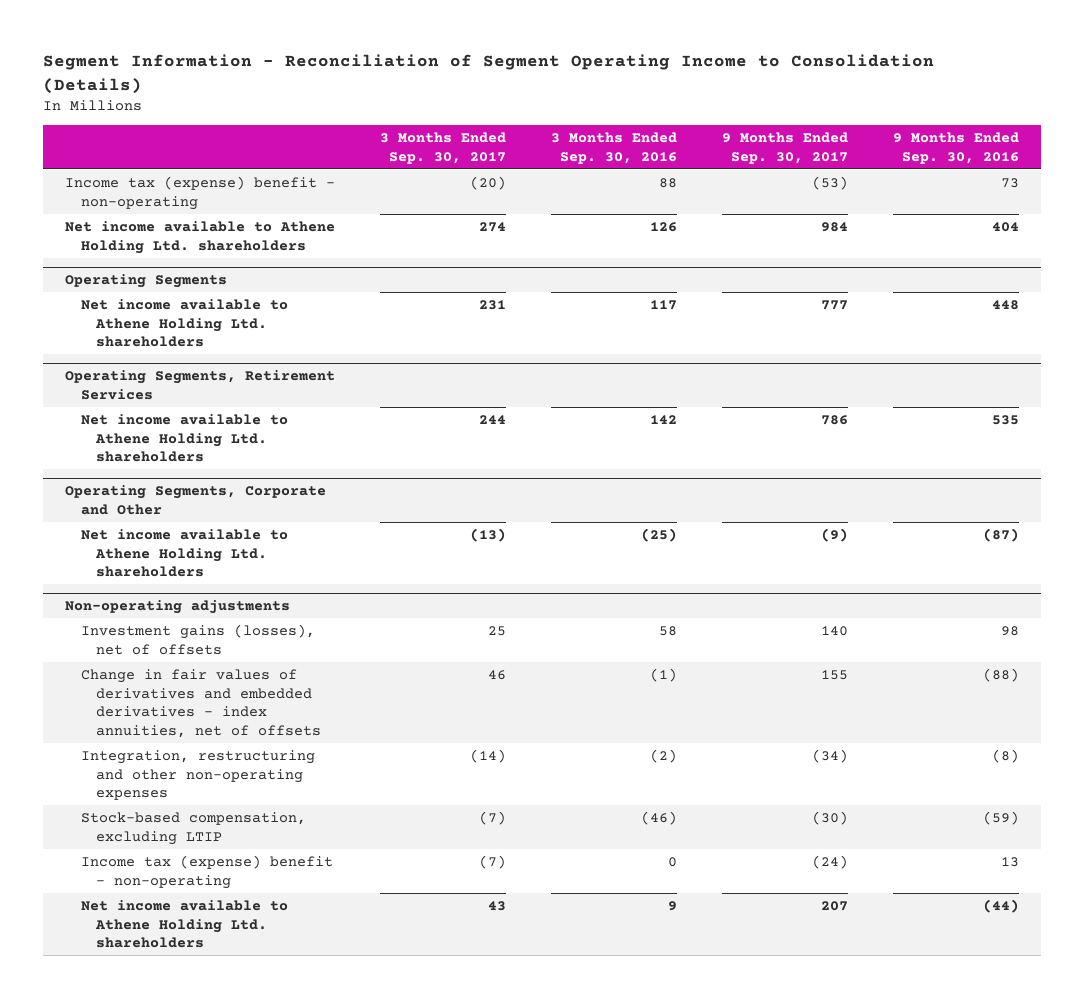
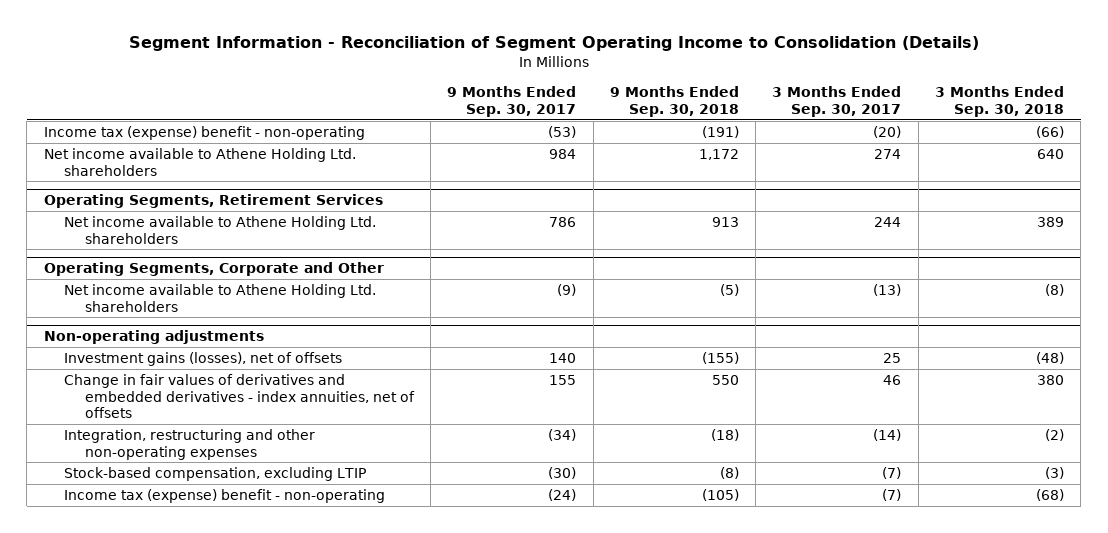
- | 3 Months Ended Sep. 30, 2017 | 3 Months Ended Sep. 30, 2016 | 9 Months Ended Sep. 30, 2017 | 9 Months Ended Sep. 30, 2016
+ | 9 Months Ended Sep. 30, 2017 | 9 Months Ended Sep. 30, 2018 | 3 Months Ended Sep. 30, 2017 | 3 Months Ended Sep. 30, 2018
- Operating Segments
- Net income available to Athene Holding Ltd. shareholders | 231 | 117 | 777 | 448
@ Non-operating adjustments
- Net income available to Athene Holding Ltd. shareholders | 43 | 9 | 207 | (44)

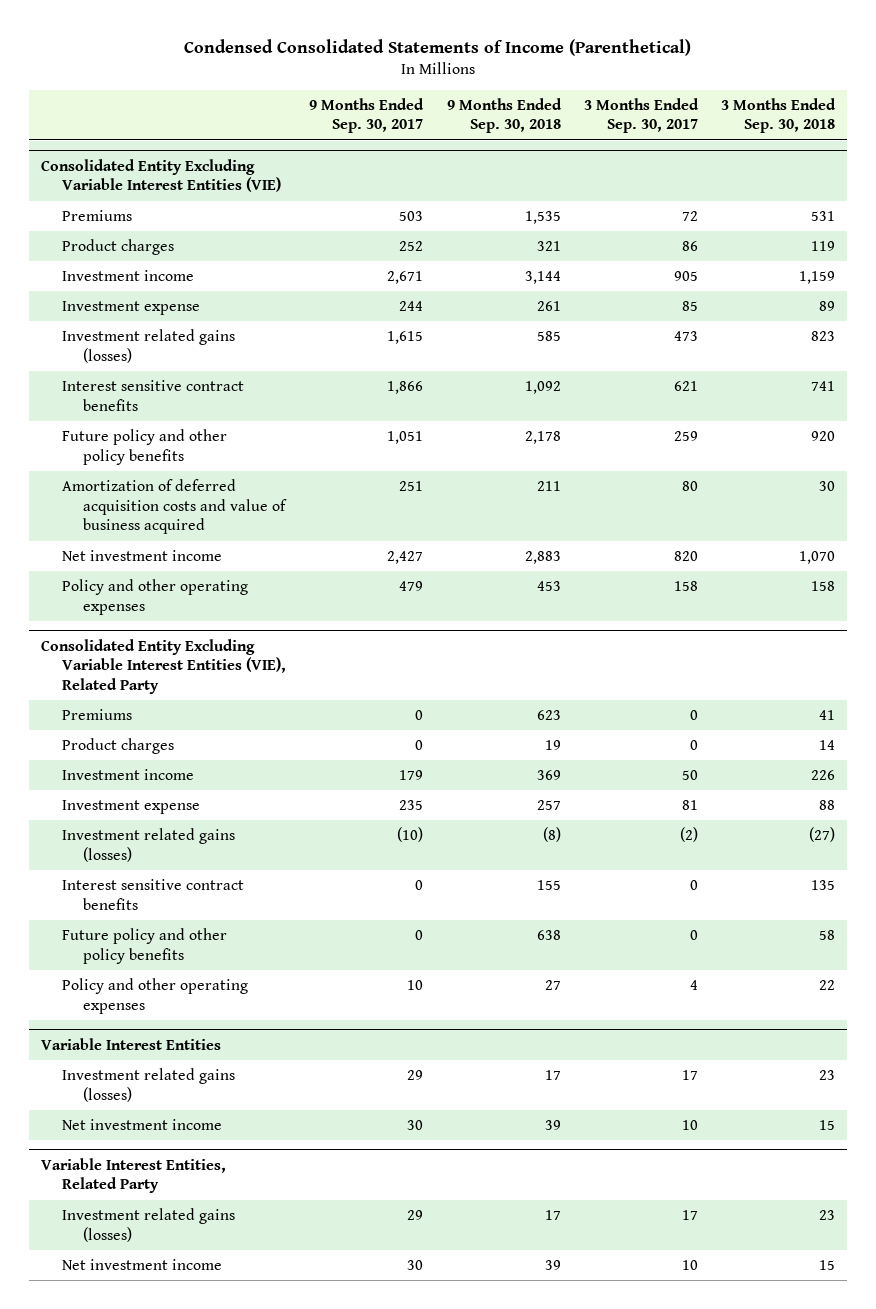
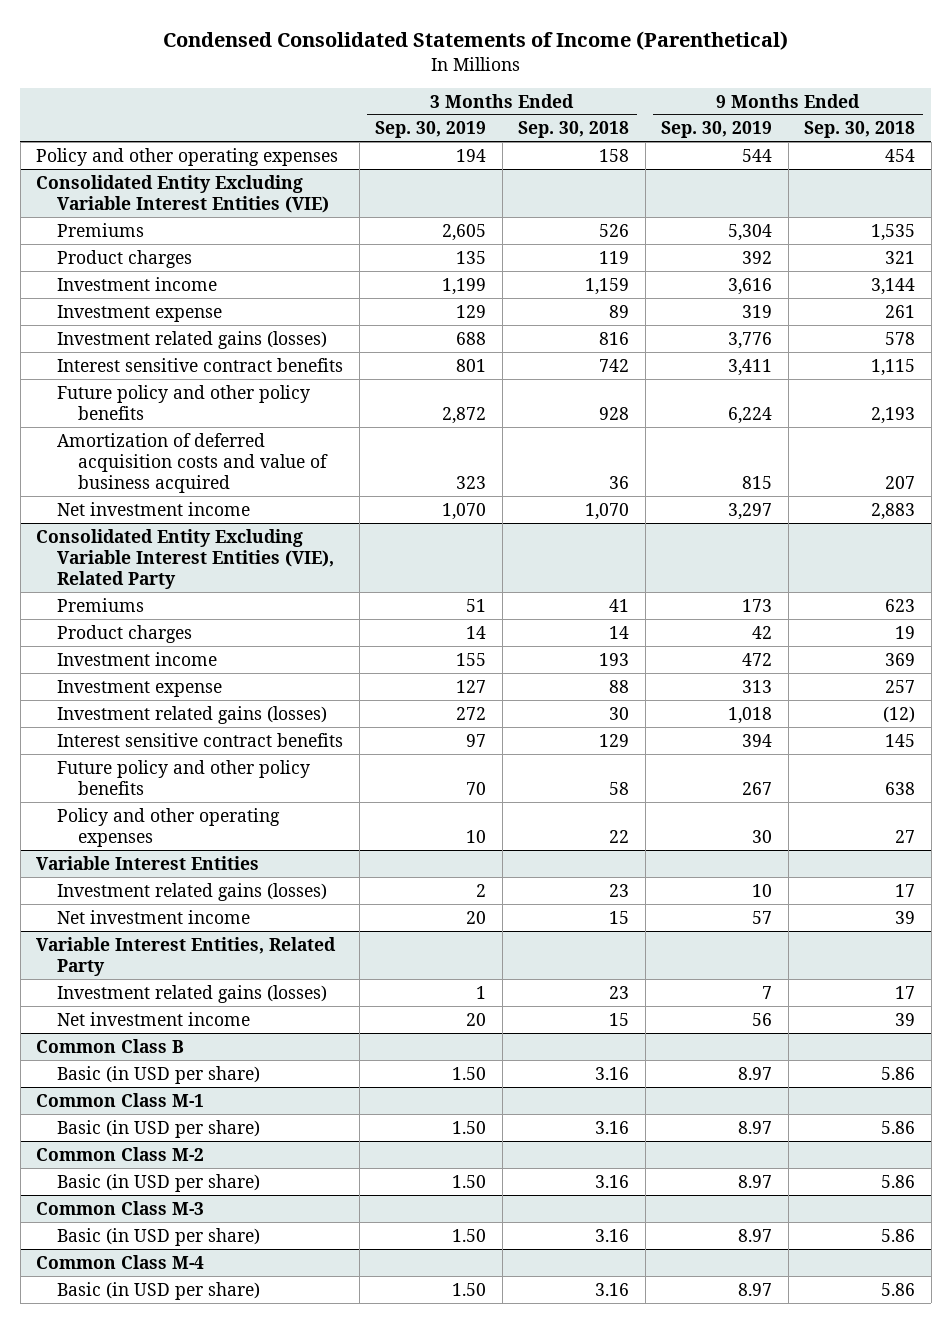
- | 9 Months Ended Sep. 30, 2017 | 9 Months Ended Sep. 30, 2018 | 3 Months Ended Sep. 30, 2017 | 3 Months Ended Sep. 30, 2018
+ | 3 Months Ended Sep. 30, 2019 | 3 Months Ended Sep. 30, 2018 | 9 Months Ended Sep. 30, 2019 | 9 Months Ended Sep. 30, 2018
+ Policy and other operating expenses | 194 | 158 | 544 | 454
@ Consolidated Entity Excluding Variable Interest Entities (VIE)
- Premiums | 503 | 1,535 | 72 | 531
+ Premiums | 2,605 | 526 | 5,304 | 1,535
- Investment related gains (losses) | 1,615 | 585 | 473 | 823
- Interest sensitive contract benefits | 1,866 | 1,092 | 621 | 741
- Future policy and other policy benefits | 1,051 | 2,178 | 259 | 920
- Amortization of deferred acquisition costs and value of business acquired | 251 | 211 | 80 | 30
+ Investment related gains (losses) | 688 | 816 | 3,776 | 578
+ Interest sensitive contract benefits | 801 | 742 | 3,411 | 1,115
+ Future policy and other policy benefits | 2,872 | 928 | 6,224 | 2,193
+ Amortization of deferred acquisition costs and value of business acquired | 323 | 36 | 815 | 207
- Policy and other operating expenses | 479 | 453 | 158 | 158
@ Consolidated Entity Excluding Variable Interest Entities (VIE), Related Party
- Investment income | 179 | 369 | 50 | 226
+ Investment income | 155 | 193 | 472 | 369
- Investment related gains (losses) | (10) | (8) | (2) | (27)
- Interest sensitive contract benefits | 0 | 155 | 0 | 135
+ Investment related gains (losses) | 272 | 30 | 1,018 | (12)
+ Interest sensitive contract benefits | 97 | 129 | 394 | 145
+ Common Class B
+ Basic (in USD per share) | 1.50 | 3.16 | 8.97 | 5.86
+ Common Class M-1
+ Basic (in USD per share) | 1.50 | 3.16 | 8.97 | 5.86
+ Common Class M-2
+ Basic (in USD per share) | 1.50 | 3.16 | 8.97 | 5.86
+ Common Class M-3
+ Basic (in USD per share) | 1.50 | 3.16 | 8.97 | 5.86
+ Common Class M-4
+ Basic (in USD per share) | 1.50 | 3.16 | 8.97 | 5.86

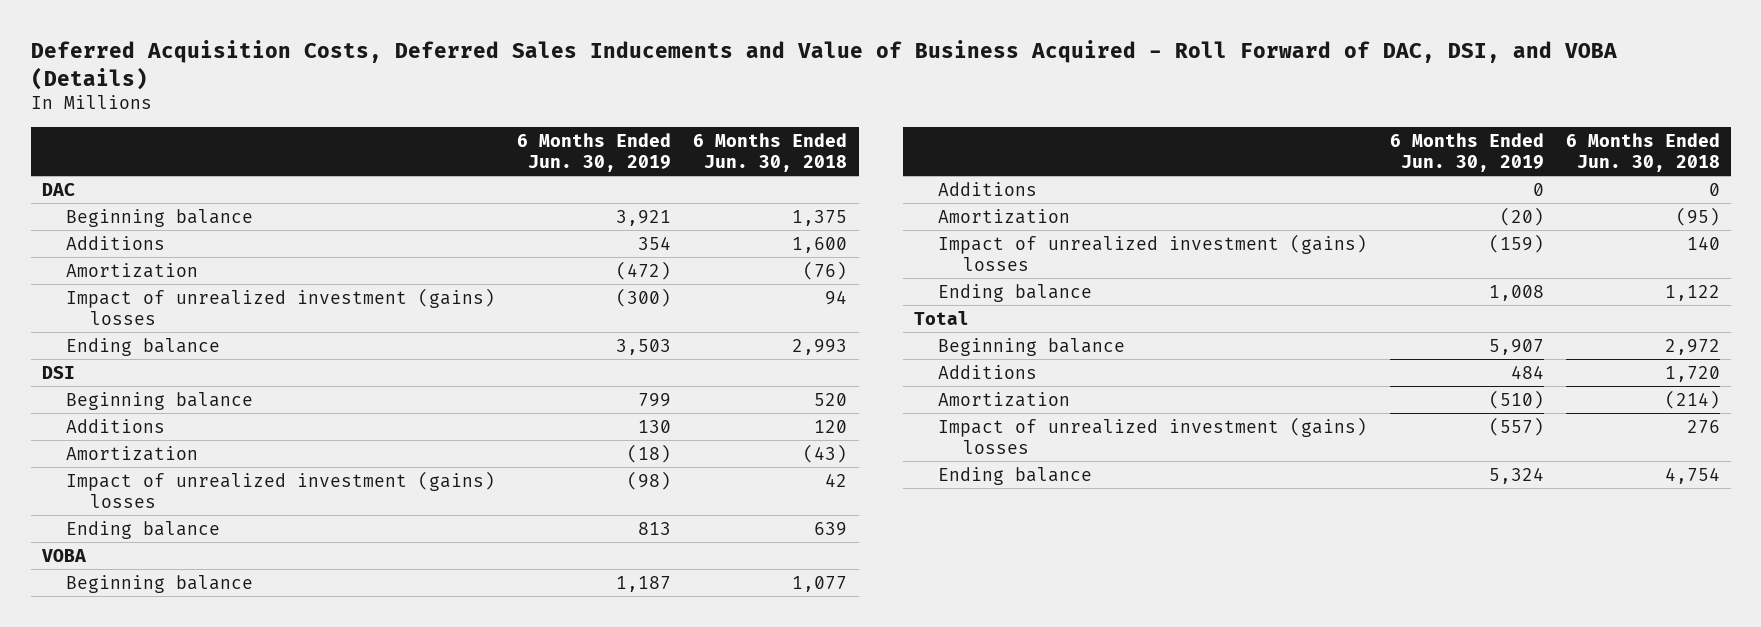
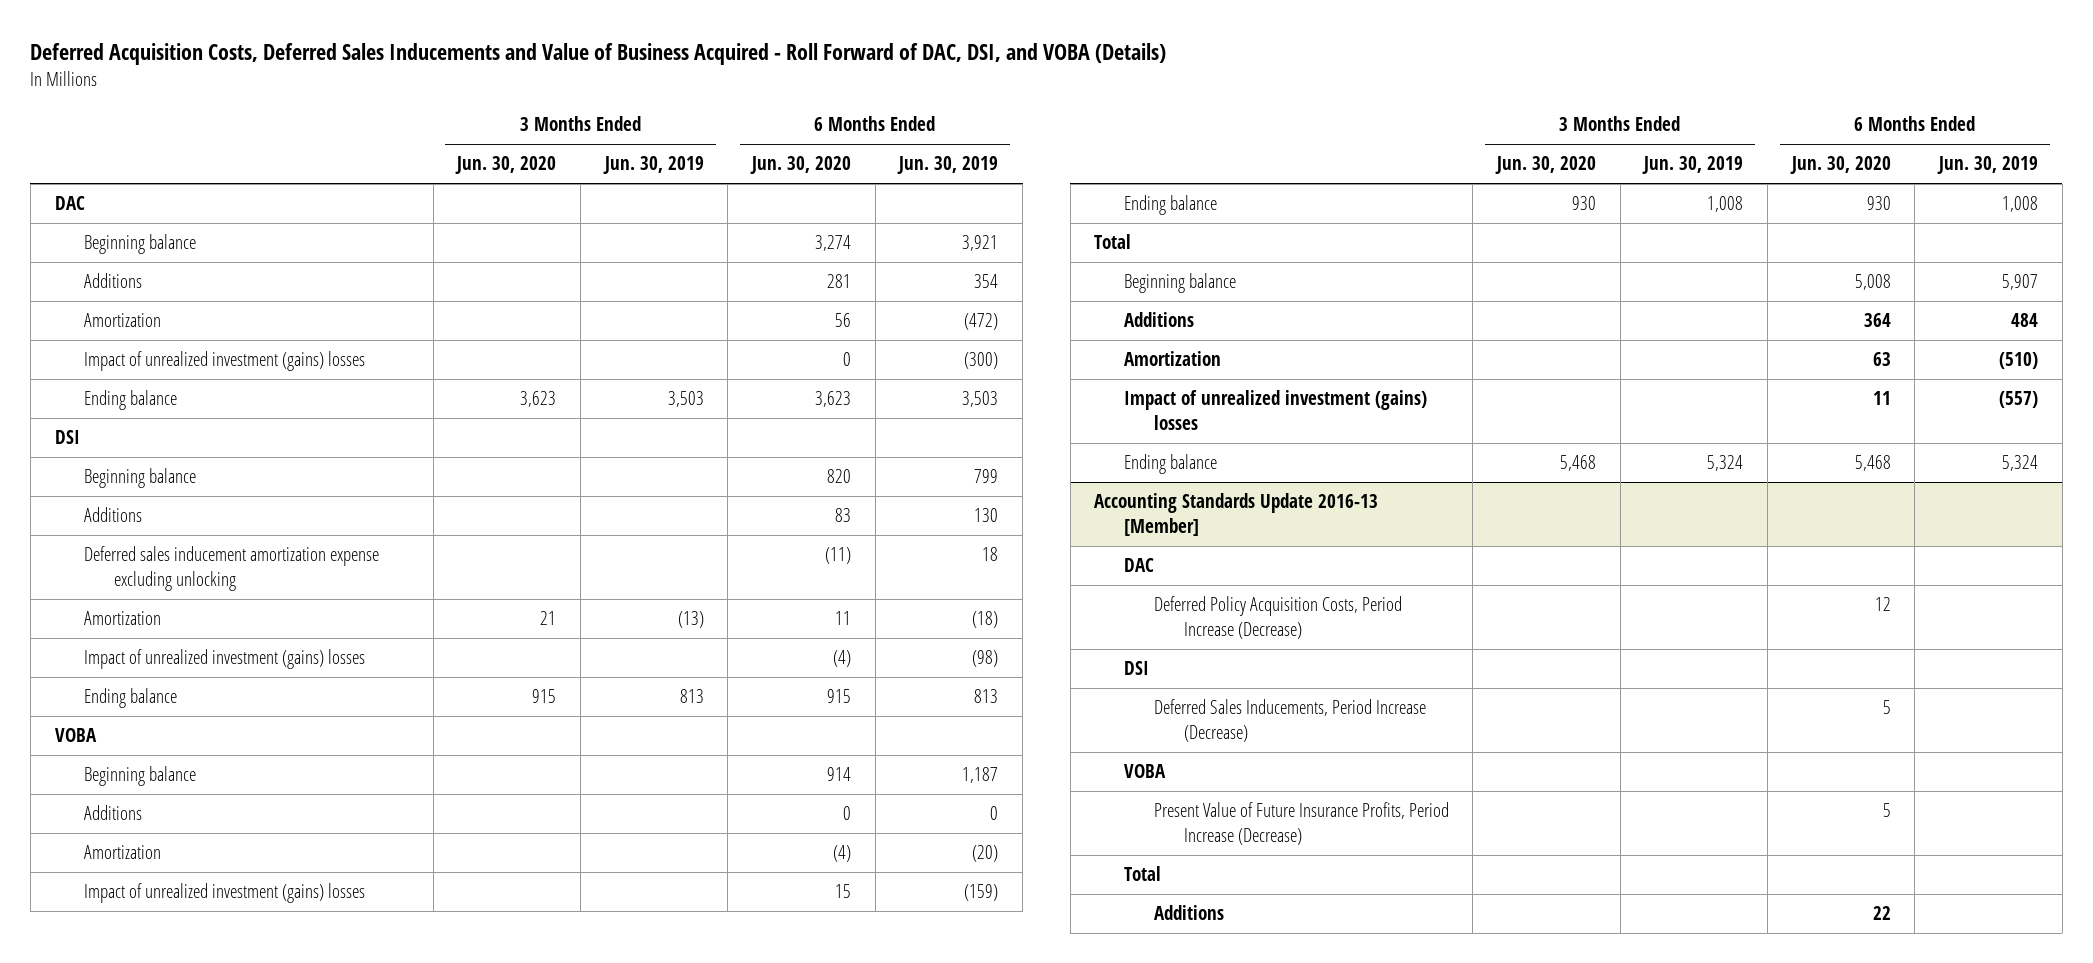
- | 6 Months Ended Jun. 30, 2019 | 6 Months Ended Jun. 30, 2018
+ | 3 Months Ended Jun. 30, 2020 | 3 Months Ended Jun. 30, 2019 | 6 Months Ended Jun. 30, 2020 | 6 Months Ended Jun. 30, 2019
+ Deferred sales inducement amortization expense excluding unlocking | | | (11) | 18
+ Accounting Standards Update 2016-13 [Member]
+ DAC
+ Deferred Policy Acquisition Costs, Period Increase (Decrease) | | | 12 |
+ DSI
+ Deferred Sales Inducements, Period Increase (Decrease) | | | 5 |
+ VOBA
+ Present Value of Future Insurance Profits, Period Increase (Decrease) | | | 5 |
+ Total
+ Additions | | | 22 |

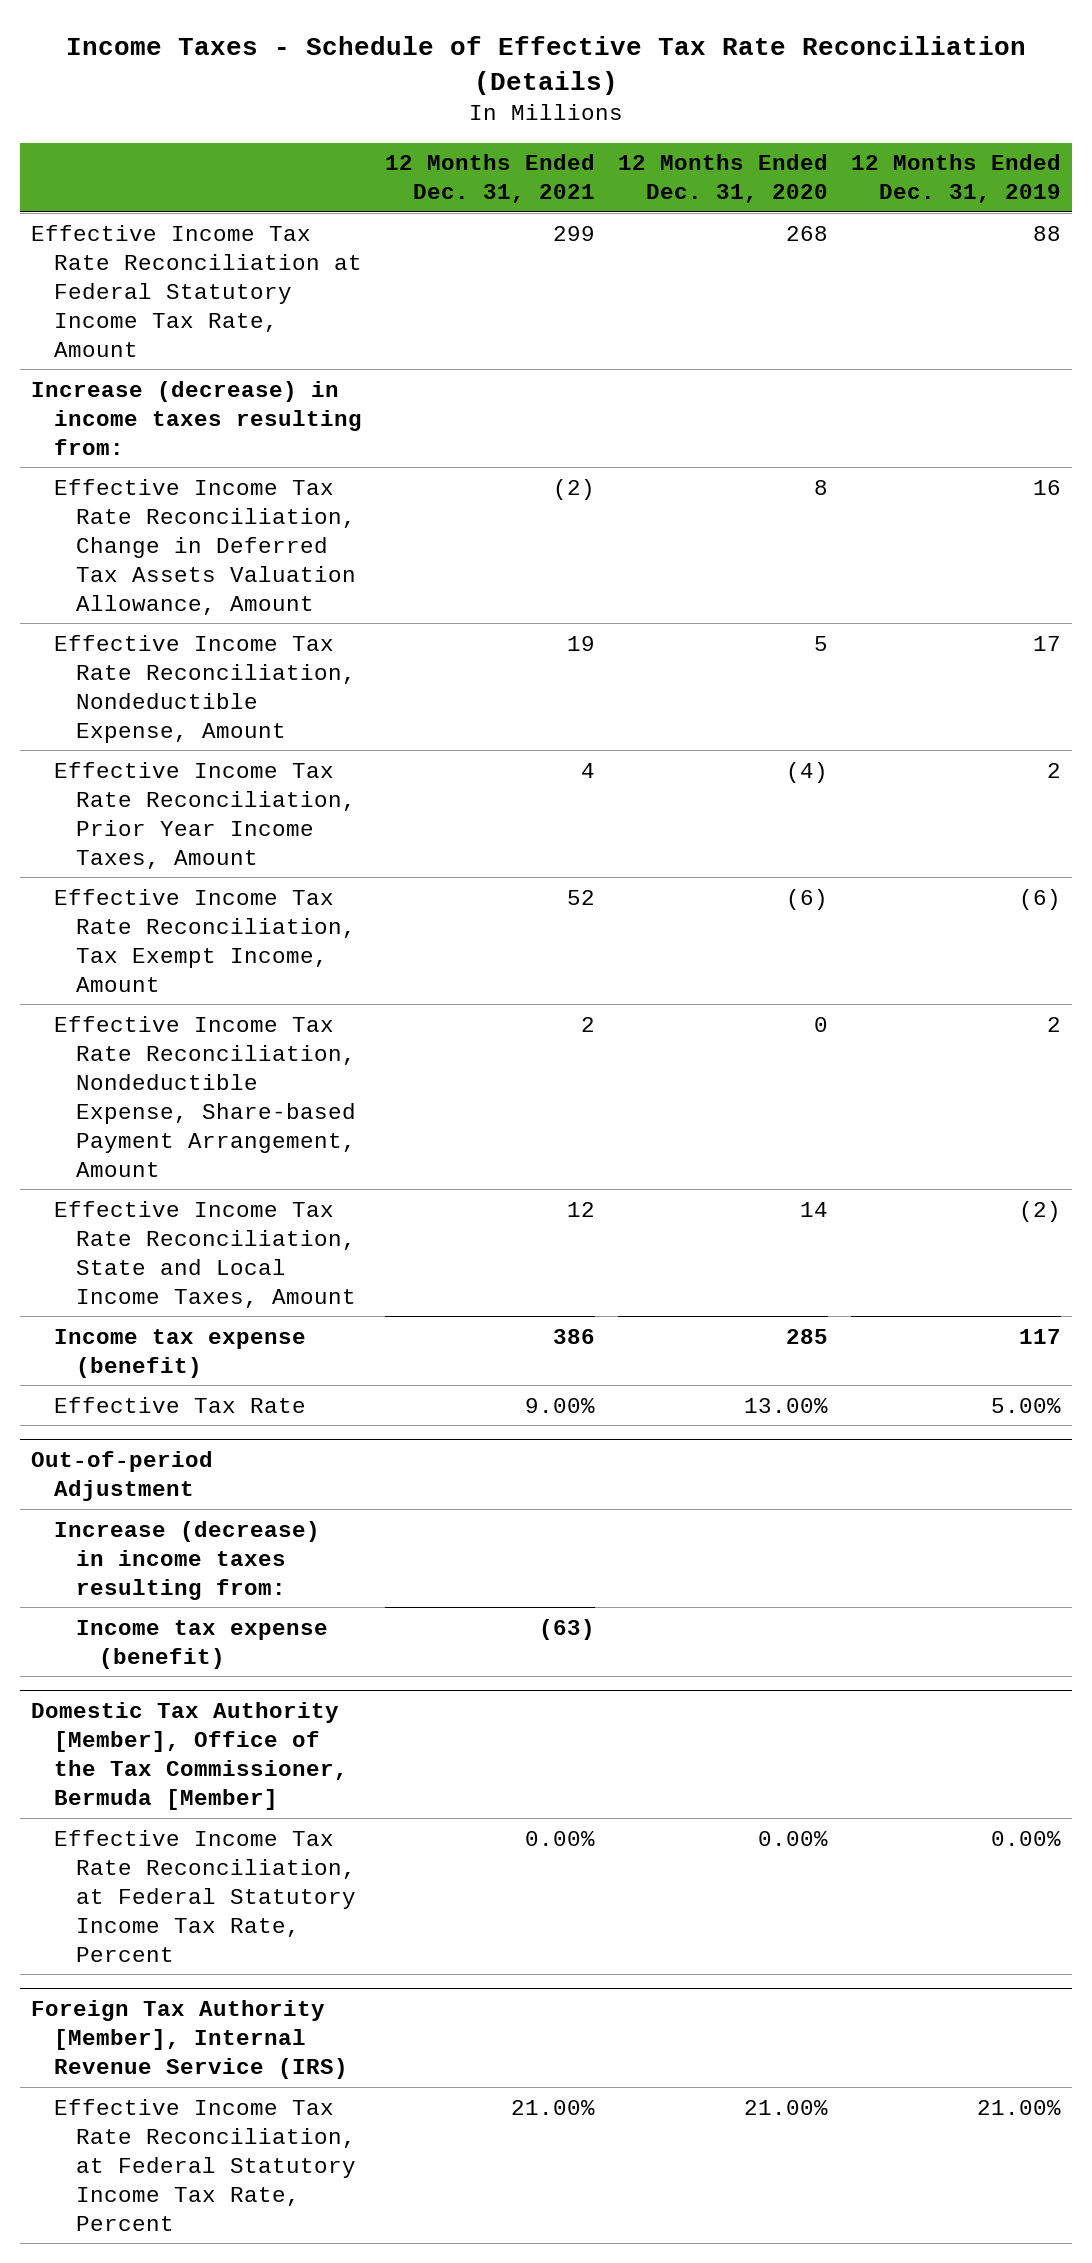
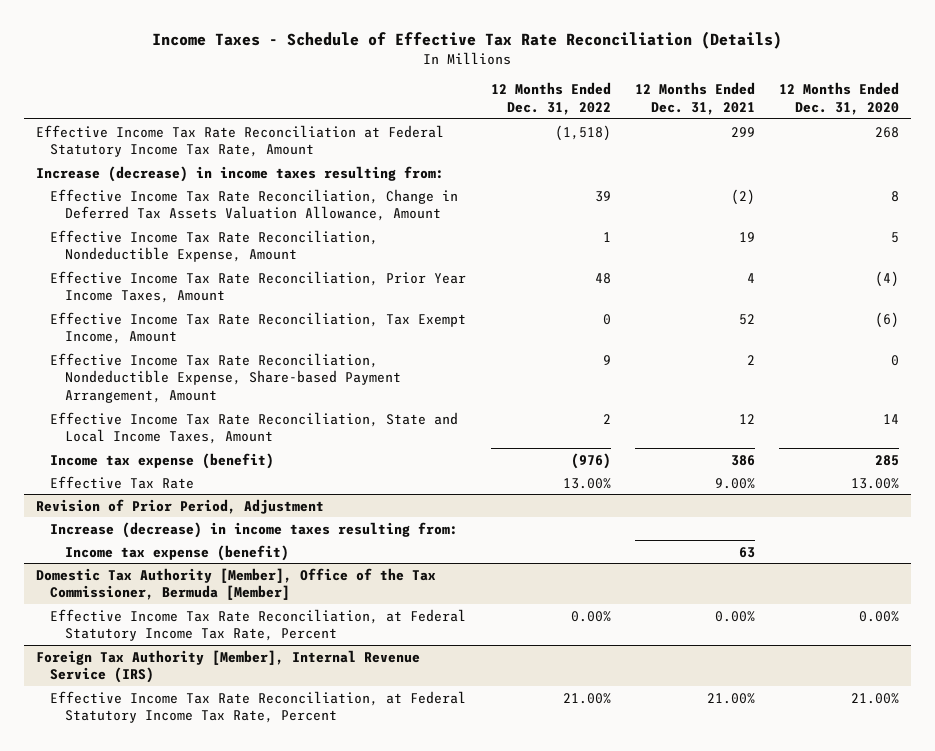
- | 12 Months Ended Dec. 31, 2021 | 12 Months Ended Dec. 31, 2020 | 12 Months Ended Dec. 31, 2019
+ | 12 Months Ended Dec. 31, 2022 | 12 Months Ended Dec. 31, 2021 | 12 Months Ended Dec. 31, 2020
- Out-of-period Adjustment
+ Revision of Prior Period, Adjustment
- Income tax expense (benefit) | (63) | |
+ Income tax expense (benefit) | | 63 |

